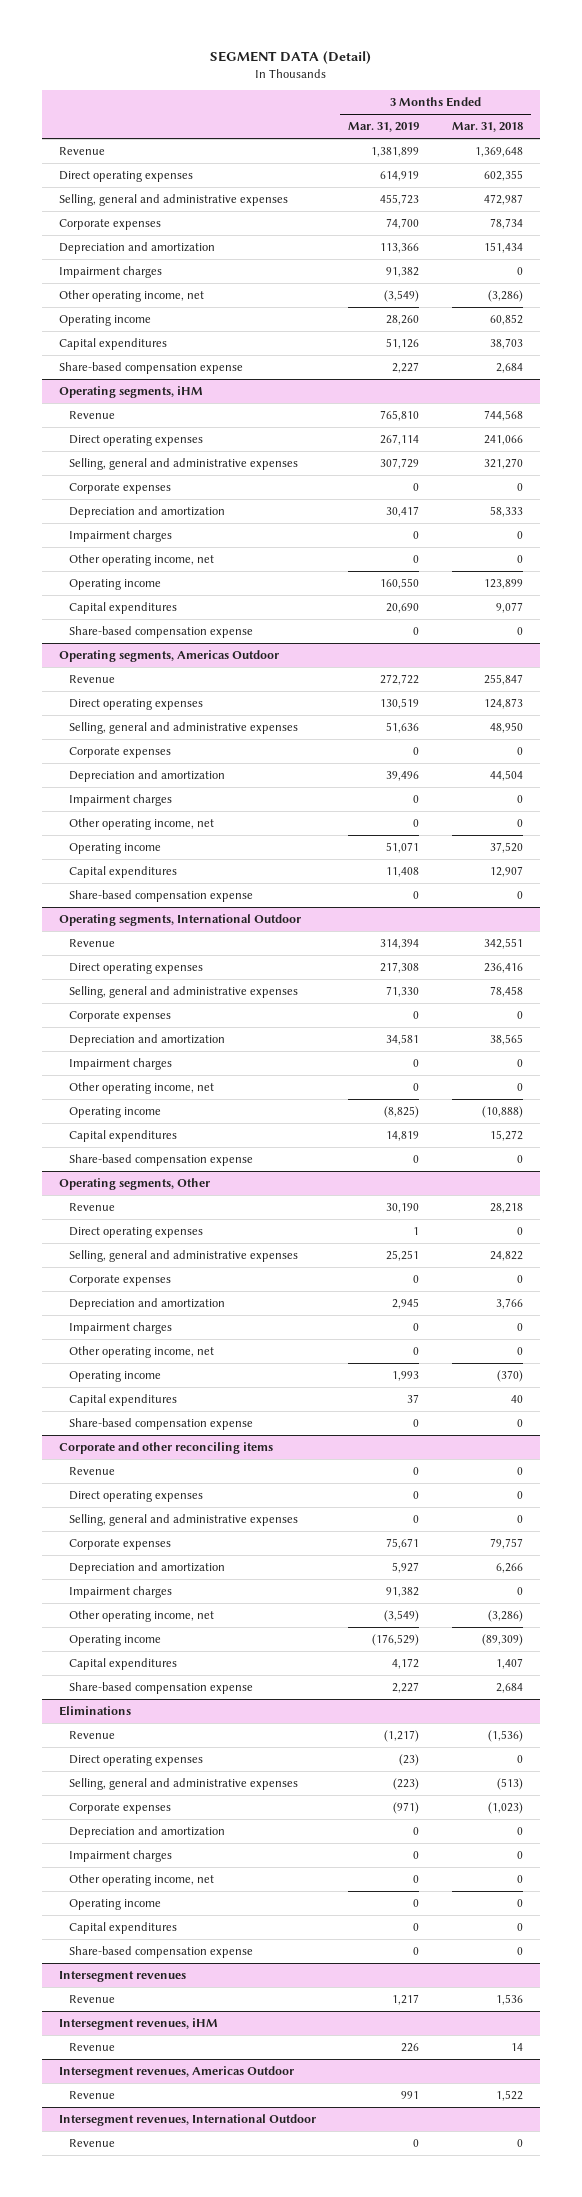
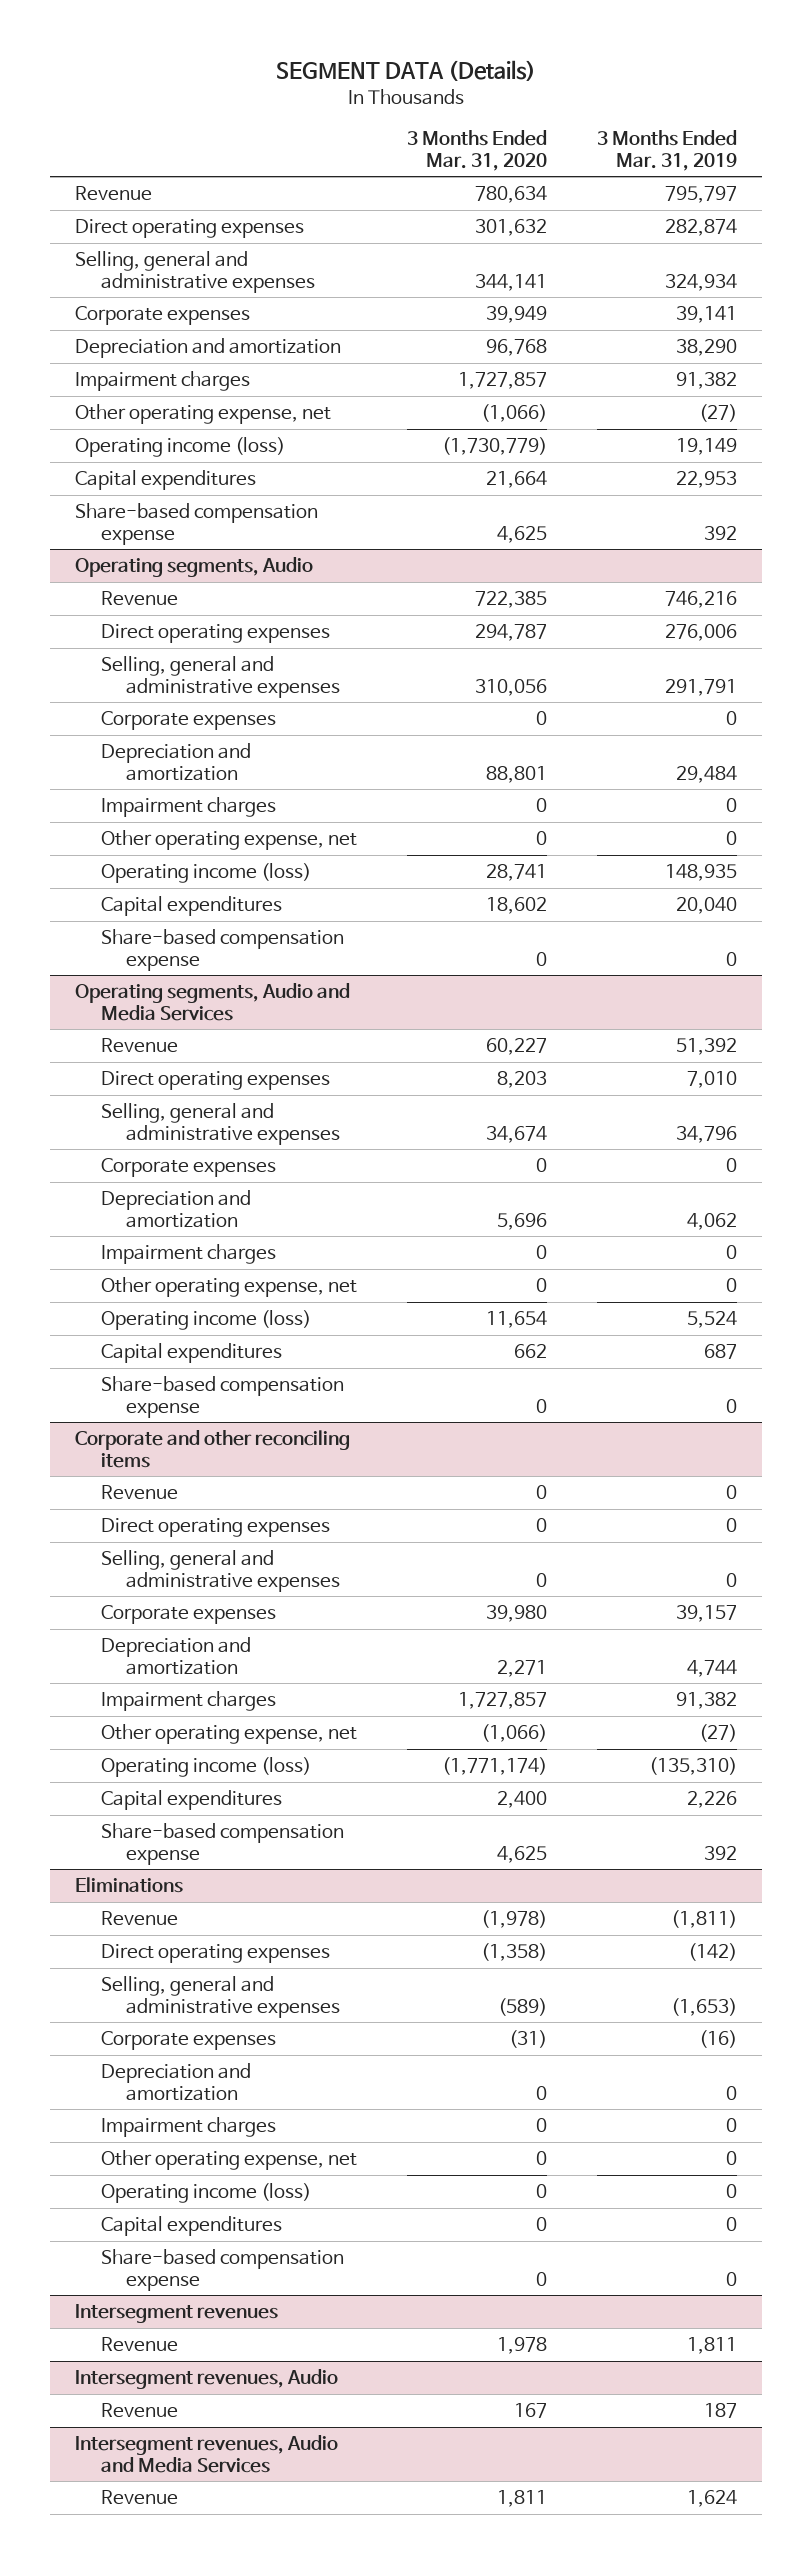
- SEGMENT DATA (Detail)
+ SEGMENT DATA (Details)
- | 3 Months Ended Mar. 31, 2019 | 3 Months Ended Mar. 31, 2018
+ | 3 Months Ended Mar. 31, 2020 | 3 Months Ended Mar. 31, 2019
- Revenue | 1,381,899 | 1,369,648
- Direct operating expenses | 614,919 | 602,355
- Selling, general and administrative expenses | 455,723 | 472,987
- Corporate expenses | 74,700 | 78,734
- Depreciation and amortization | 113,366 | 151,434
+ Revenue | 780,634 | 795,797
+ Direct operating expenses | 301,632 | 282,874
+ Selling, general and administrative expenses | 344,141 | 324,934
+ Corporate expenses | 39,949 | 39,141
+ Depreciation and amortization | 96,768 | 38,290
- Other operating income, net | (3,549) | (3,286)
- Operating income | 28,260 | 60,852
- Capital expenditures | 51,126 | 38,703
- Share-based compensation expense | 2,227 | 2,684
- Operating segments, iHM
- Revenue | 765,810 | 744,568
- Direct operating expenses | 267,114 | 241,066
- Selling, general and administrative expenses | 307,729 | 321,270
- Corporate expenses | 0 | 0
- Depreciation and amortization | 30,417 | 58,333
- Impairment charges | 0 | 0
- Other operating income, net | 0 | 0
- Operating income | 160,550 | 123,899
- Capital expenditures | 20,690 | 9,077
- Share-based compensation expense | 0 | 0
- Operating segments, Americas Outdoor
- Revenue | 272,722 | 255,847
- Direct operating expenses | 130,519 | 124,873
- Selling, general and administrative expenses | 51,636 | 48,950
- Corporate expenses | 0 | 0
- Depreciation and amortization | 39,496 | 44,504
- Impairment charges | 0 | 0
- Other operating income, net | 0 | 0
- Operating income | 51,071 | 37,520
- Capital expenditures | 11,408 | 12,907
- Share-based compensation expense | 0 | 0
- Operating segments, International Outdoor
- Revenue | 314,394 | 342,551
- Direct operating expenses | 217,308 | 236,416
- Selling, general and administrative expenses | 71,330 | 78,458
+ Other operating expense, net | (1,066) | (27)
+ Operating income (loss) | (1,730,779) | 19,149
+ Capital expenditures | 21,664 | 22,953
+ Share-based compensation expense | 4,625 | 392
+ Operating segments, Audio
+ Revenue | 722,385 | 746,216
+ Direct operating expenses | 294,787 | 276,006
+ Selling, general and administrative expenses | 310,056 | 291,791
- Depreciation and amortization | 34,581 | 38,565
+ Depreciation and amortization | 88,801 | 29,484
- Other operating income, net | 0 | 0
- Operating income | (8,825) | (10,888)
- Capital expenditures | 14,819 | 15,272
+ Other operating expense, net | 0 | 0
+ Operating income (loss) | 28,741 | 148,935
+ Capital expenditures | 18,602 | 20,040
- Operating segments, Other
- Revenue | 30,190 | 28,218
- Direct operating expenses | 1 | 0
- Selling, general and administrative expenses | 25,251 | 24,822
+ Operating segments, Audio and Media Services
+ Revenue | 60,227 | 51,392
+ Direct operating expenses | 8,203 | 7,010
+ Selling, general and administrative expenses | 34,674 | 34,796
- Depreciation and amortization | 2,945 | 3,766
+ Depreciation and amortization | 5,696 | 4,062
- Other operating income, net | 0 | 0
- Operating income | 1,993 | (370)
- Capital expenditures | 37 | 40
+ Other operating expense, net | 0 | 0
+ Operating income (loss) | 11,654 | 5,524
+ Capital expenditures | 662 | 687
@ Corporate and other reconciling items
- Corporate expenses | 75,671 | 79,757
- Depreciation and amortization | 5,927 | 6,266
+ Corporate expenses | 39,980 | 39,157
+ Depreciation and amortization | 2,271 | 4,744
- Other operating income, net | (3,549) | (3,286)
- Operating income | (176,529) | (89,309)
- Capital expenditures | 4,172 | 1,407
- Share-based compensation expense | 2,227 | 2,684
+ Other operating expense, net | (1,066) | (27)
+ Operating income (loss) | (1,771,174) | (135,310)
+ Capital expenditures | 2,400 | 2,226
+ Share-based compensation expense | 4,625 | 392
@ Eliminations
- Revenue | (1,217) | (1,536)
- Direct operating expenses | (23) | 0
- Selling, general and administrative expenses | (223) | (513)
- Corporate expenses | (971) | (1,023)
+ Revenue | (1,978) | (1,811)
+ Direct operating expenses | (1,358) | (142)
+ Selling, general and administrative expenses | (589) | (1,653)
+ Corporate expenses | (31) | (16)
- Other operating income, net | 0 | 0
- Operating income | 0 | 0
+ Other operating expense, net | 0 | 0
+ Operating income (loss) | 0 | 0
@ Intersegment revenues
- Revenue | 1,217 | 1,536
- Intersegment revenues, iHM
- Revenue | 226 | 14
- Intersegment revenues, Americas Outdoor
- Revenue | 991 | 1,522
- Intersegment revenues, International Outdoor
- Revenue | 0 | 0
@ Intersegment revenues
+ Revenue | 1,978 | 1,811
+ Intersegment revenues, Audio
+ Revenue | 167 | 187
+ Intersegment revenues, Audio and Media Services
+ Revenue | 1,811 | 1,624

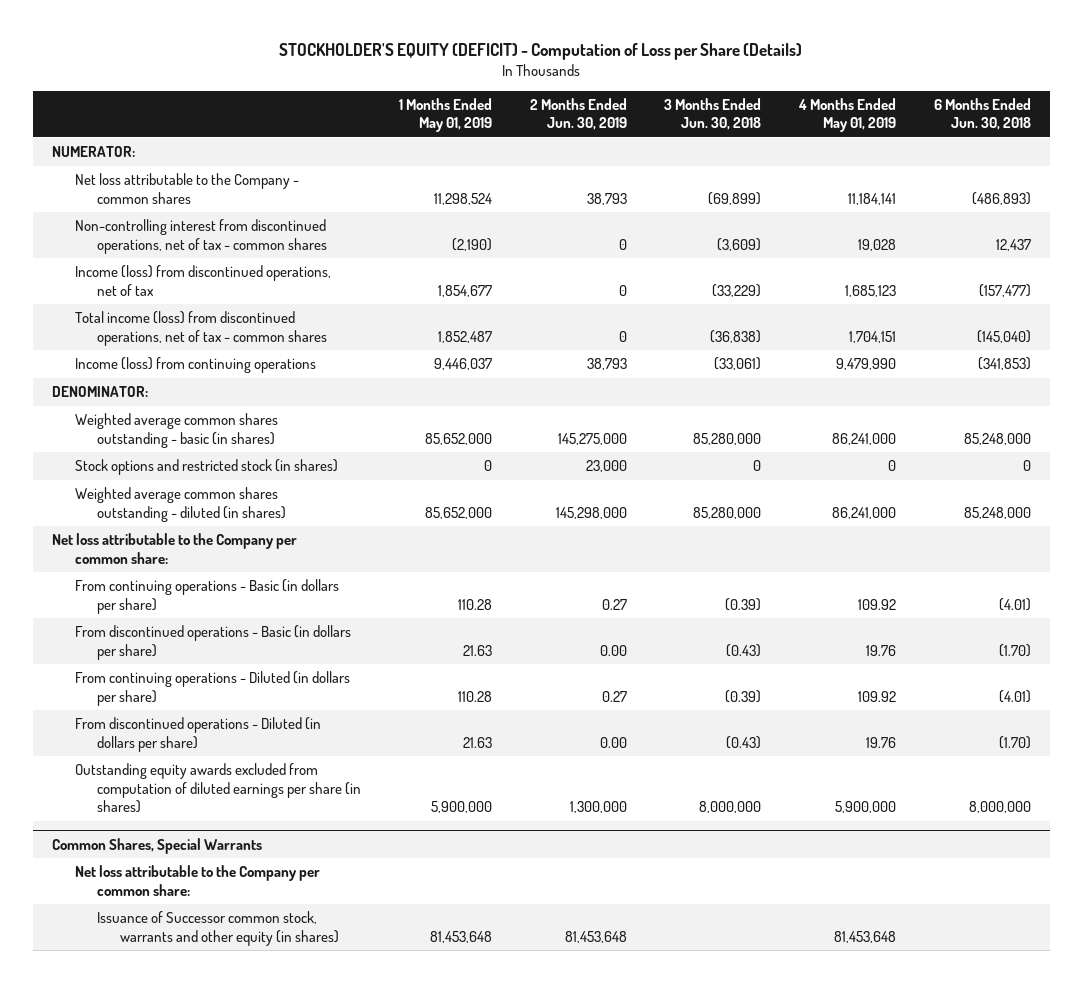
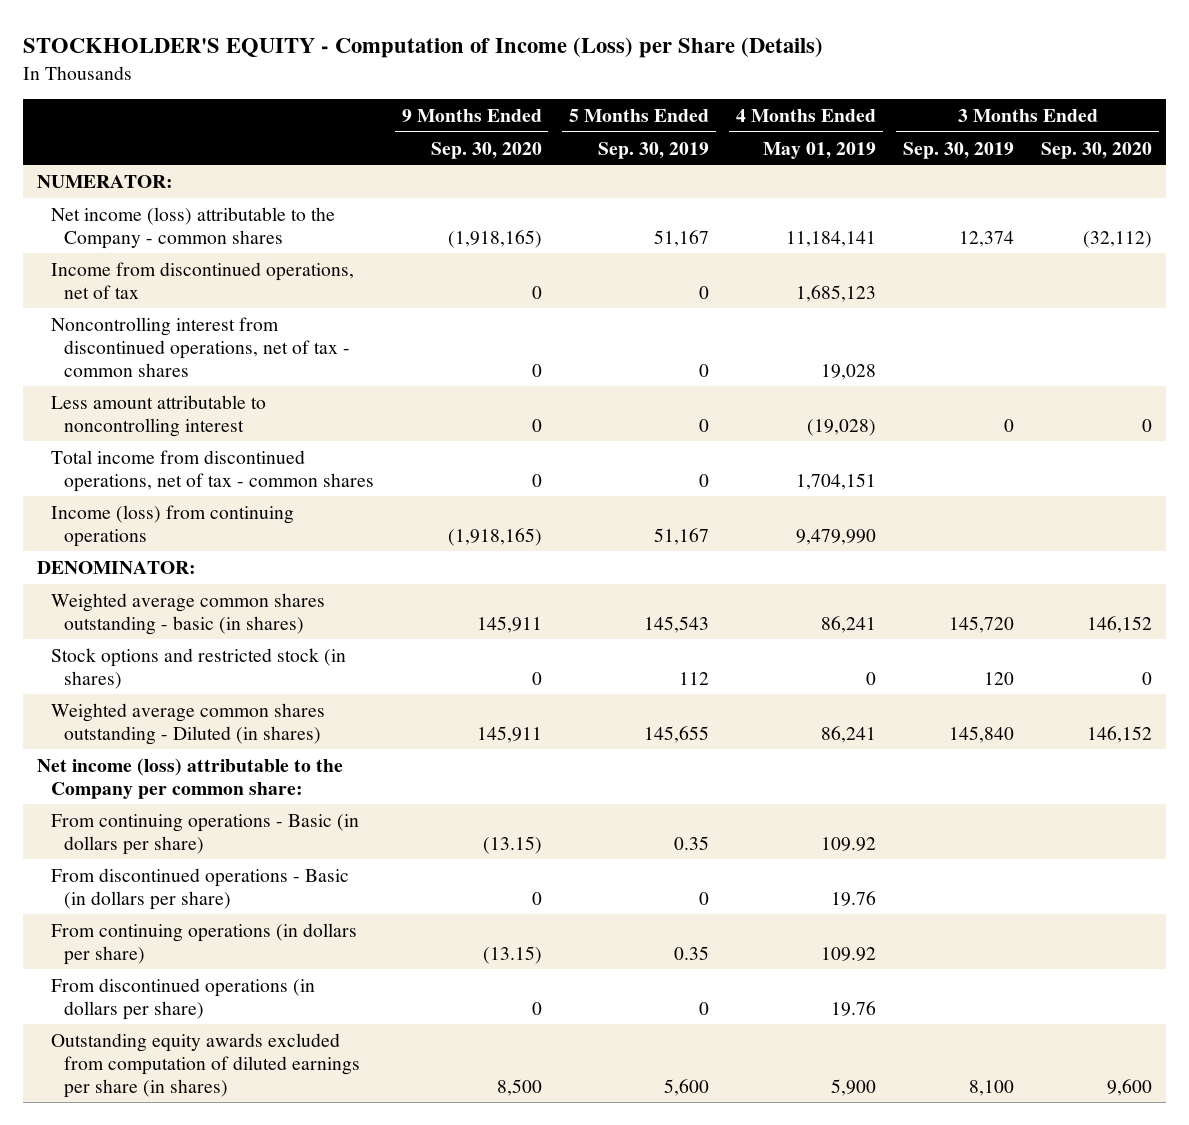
- STOCKHOLDER'S EQUITY (DEFICIT) - Computation of Loss per Share (Details)
+ STOCKHOLDER'S EQUITY - Computation of Income (Loss) per Share (Details)
- | 1 Months Ended May 01, 2019 | 2 Months Ended Jun. 30, 2019 | 3 Months Ended Jun. 30, 2018 | 4 Months Ended May 01, 2019 | 6 Months Ended Jun. 30, 2018
+ | 9 Months Ended Sep. 30, 2020 | 5 Months Ended Sep. 30, 2019 | 4 Months Ended May 01, 2019 | 3 Months Ended Sep. 30, 2019 | 3 Months Ended Sep. 30, 2020
- Net loss attributable to the Company - common shares | 11,298,524 | 38,793 | (69,899) | 11,184,141 | (486,893)
- Non-controlling interest from discontinued operations, net of tax - common shares | (2,190) | 0 | (3,609) | 19,028 | 12,437
- Income (loss) from discontinued operations, net of tax | 1,854,677 | 0 | (33,229) | 1,685,123 | (157,477)
- Total income (loss) from discontinued operations, net of tax - common shares | 1,852,487 | 0 | (36,838) | 1,704,151 | (145,040)
+ Net income (loss) attributable to the Company - common shares | (1,918,165) | 51,167 | 11,184,141 | 12,374 | (32,112)
+ Income from discontinued operations, net of tax | 0 | 0 | 1,685,123 | |
+ Noncontrolling interest from discontinued operations, net of tax - common shares | 0 | 0 | 19,028 | |
+ Less amount attributable to noncontrolling interest | 0 | 0 | (19,028) | 0 | 0
+ Total income from discontinued operations, net of tax - common shares | 0 | 0 | 1,704,151 | |
- Weighted average common shares outstanding - basic (in shares) | 85,652,000 | 145,275,000 | 85,280,000 | 86,241,000 | 85,248,000
+ Weighted average common shares outstanding - basic (in shares) | 145,911 | 145,543 | 86,241 | 145,720 | 146,152
- Weighted average common shares outstanding - diluted (in shares) | 85,652,000 | 145,298,000 | 85,280,000 | 86,241,000 | 85,248,000
- Net loss attributable to the Company per common share:
+ Weighted average common shares outstanding - Diluted (in shares) | 145,911 | 145,655 | 86,241 | 145,840 | 146,152
+ Net income (loss) attributable to the Company per common share:
- From continuing operations - Diluted (in dollars per share) | 110.28 | 0.27 | (0.39) | 109.92 | (4.01)
- From discontinued operations - Diluted (in dollars per share) | 21.63 | 0.00 | (0.43) | 19.76 | (1.70)
- Outstanding equity awards excluded from computation of diluted earnings per share (in shares) | 5,900,000 | 1,300,000 | 8,000,000 | 5,900,000 | 8,000,000
- Common Shares, Special Warrants
- Net loss attributable to the Company per common share:
- Issuance of Successor common stock, warrants and other equity (in shares) | 81,453,648 | 81,453,648 | | 81,453,648 |
+ From continuing operations (in dollars per share) | (13.15) | 0.35 | 109.92 | |
+ From discontinued operations (in dollars per share) | 0 | 0 | 19.76 | |
+ Outstanding equity awards excluded from computation of diluted earnings per share (in shares) | 8,500 | 5,600 | 5,900 | 8,100 | 9,600

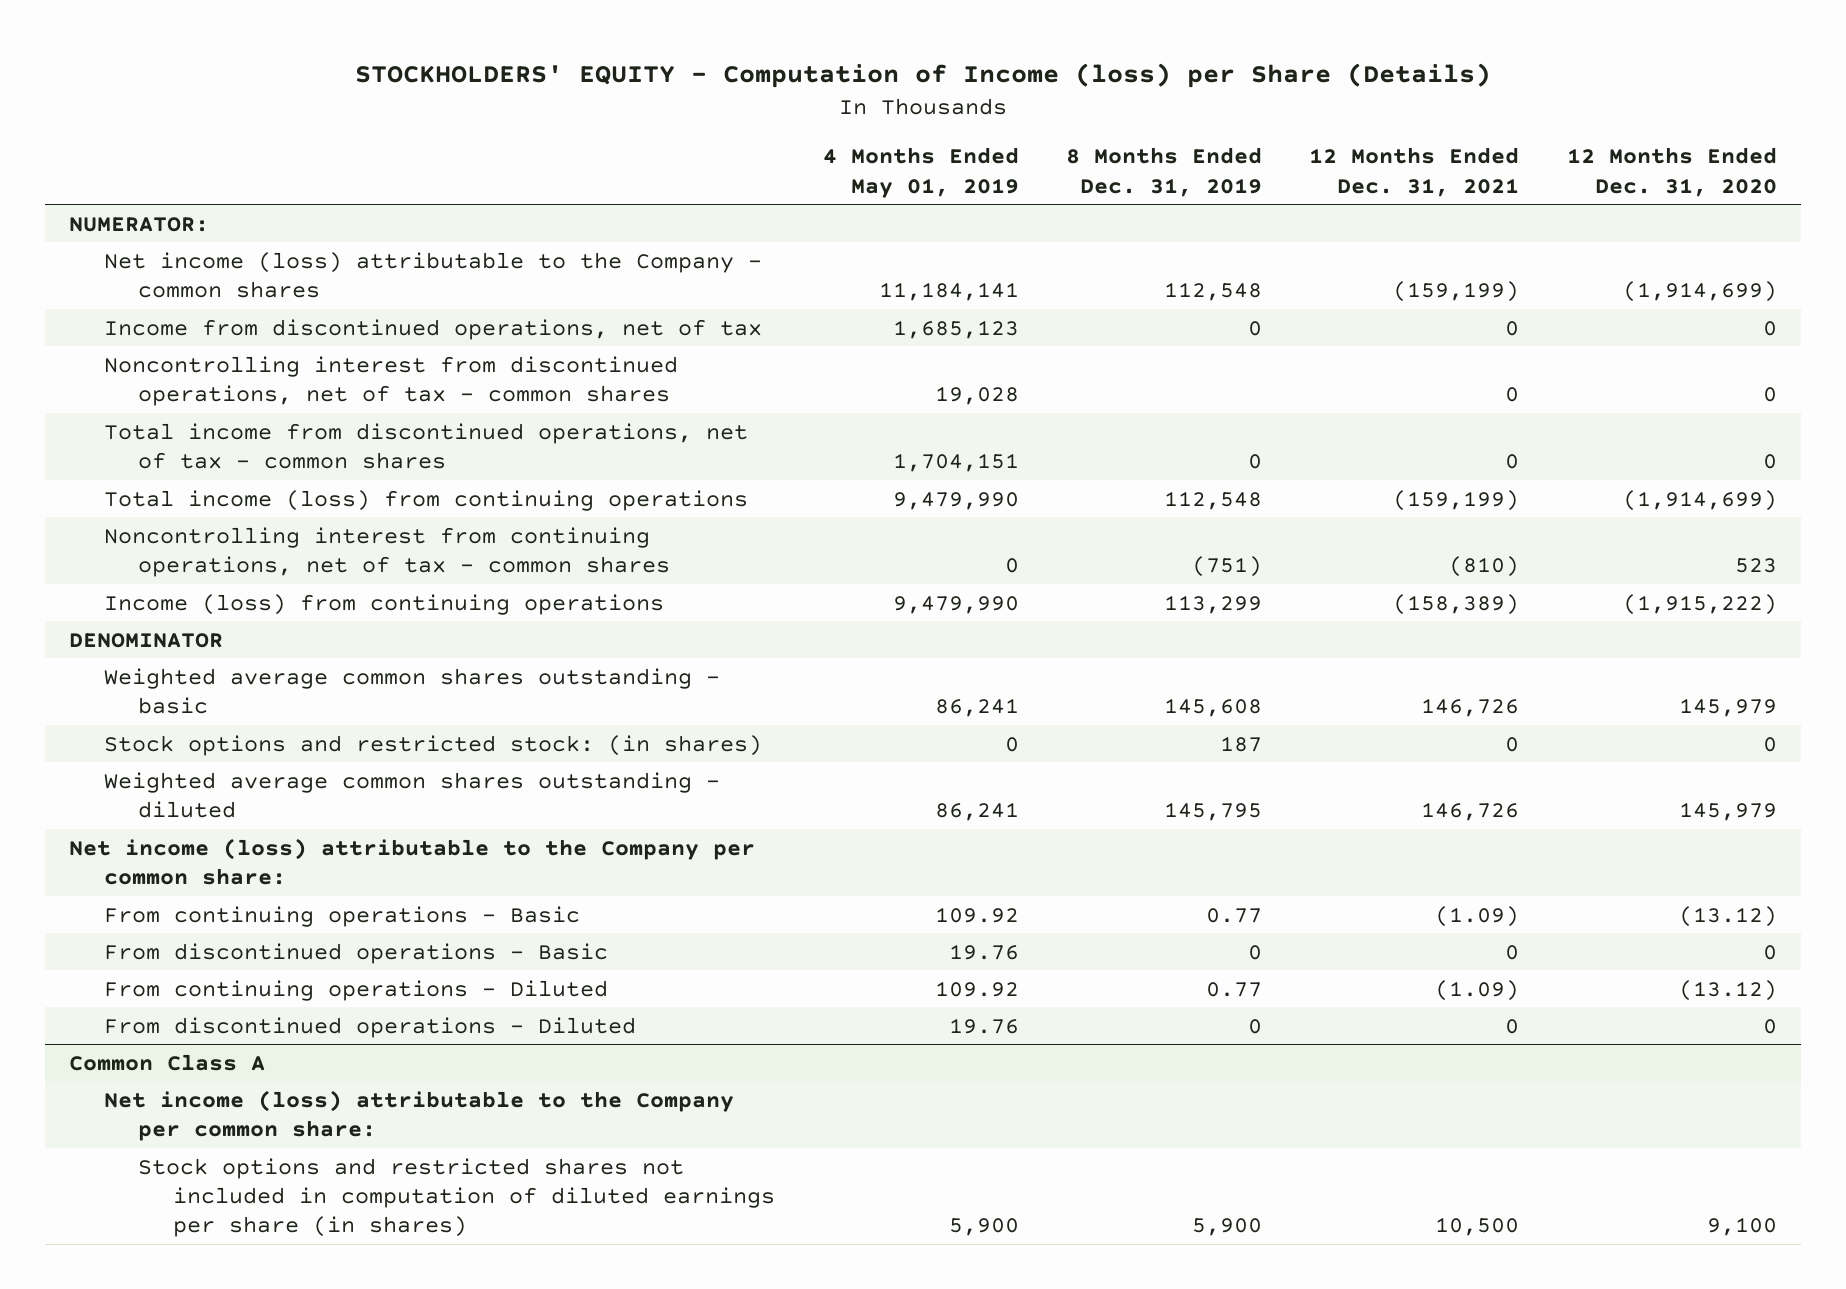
- STOCKHOLDER'S EQUITY - Computation of Income (Loss) per Share (Details)
+ STOCKHOLDERS' EQUITY - Computation of Income (loss) per Share (Details)
- | 9 Months Ended Sep. 30, 2020 | 5 Months Ended Sep. 30, 2019 | 4 Months Ended May 01, 2019 | 3 Months Ended Sep. 30, 2019 | 3 Months Ended Sep. 30, 2020
+ | 4 Months Ended May 01, 2019 | 8 Months Ended Dec. 31, 2019 | 12 Months Ended Dec. 31, 2021 | 12 Months Ended Dec. 31, 2020
- Less amount attributable to noncontrolling interest | 0 | 0 | (19,028) | 0 | 0
+ Total income (loss) from continuing operations | 9,479,990 | 112,548 | (159,199) | (1,914,699)
+ Noncontrolling interest from continuing operations, net of tax - common shares | 0 | (751) | (810) | 523
- DENOMINATOR:
- Weighted average common shares outstanding - basic (in shares) | 145,911 | 145,543 | 86,241 | 145,720 | 146,152
- Stock options and restricted stock (in shares) | 0 | 112 | 0 | 120 | 0
- Weighted average common shares outstanding - Diluted (in shares) | 145,911 | 145,655 | 86,241 | 145,840 | 146,152
+ DENOMINATOR
+ Weighted average common shares outstanding - basic | 86,241 | 145,608 | 146,726 | 145,979
+ Stock options and restricted stock: (in shares) | 0 | 187 | 0 | 0
+ Weighted average common shares outstanding - diluted | 86,241 | 145,795 | 146,726 | 145,979
- From continuing operations - Basic (in dollars per share) | (13.15) | 0.35 | 109.92 | |
- From discontinued operations - Basic (in dollars per share) | 0 | 0 | 19.76 | |
- From continuing operations (in dollars per share) | (13.15) | 0.35 | 109.92 | |
- From discontinued operations (in dollars per share) | 0 | 0 | 19.76 | |
- Outstanding equity awards excluded from computation of diluted earnings per share (in shares) | 8,500 | 5,600 | 5,900 | 8,100 | 9,600
+ From continuing operations - Basic | 109.92 | 0.77 | (1.09) | (13.12)
+ From discontinued operations - Basic | 19.76 | 0 | 0 | 0
+ From continuing operations - Diluted | 109.92 | 0.77 | (1.09) | (13.12)
+ From discontinued operations - Diluted | 19.76 | 0 | 0 | 0
+ Common Class A
+ Net income (loss) attributable to the Company per common share:
+ Stock options and restricted shares not included in computation of diluted earnings per share (in shares) | 5,900 | 5,900 | 10,500 | 9,100

